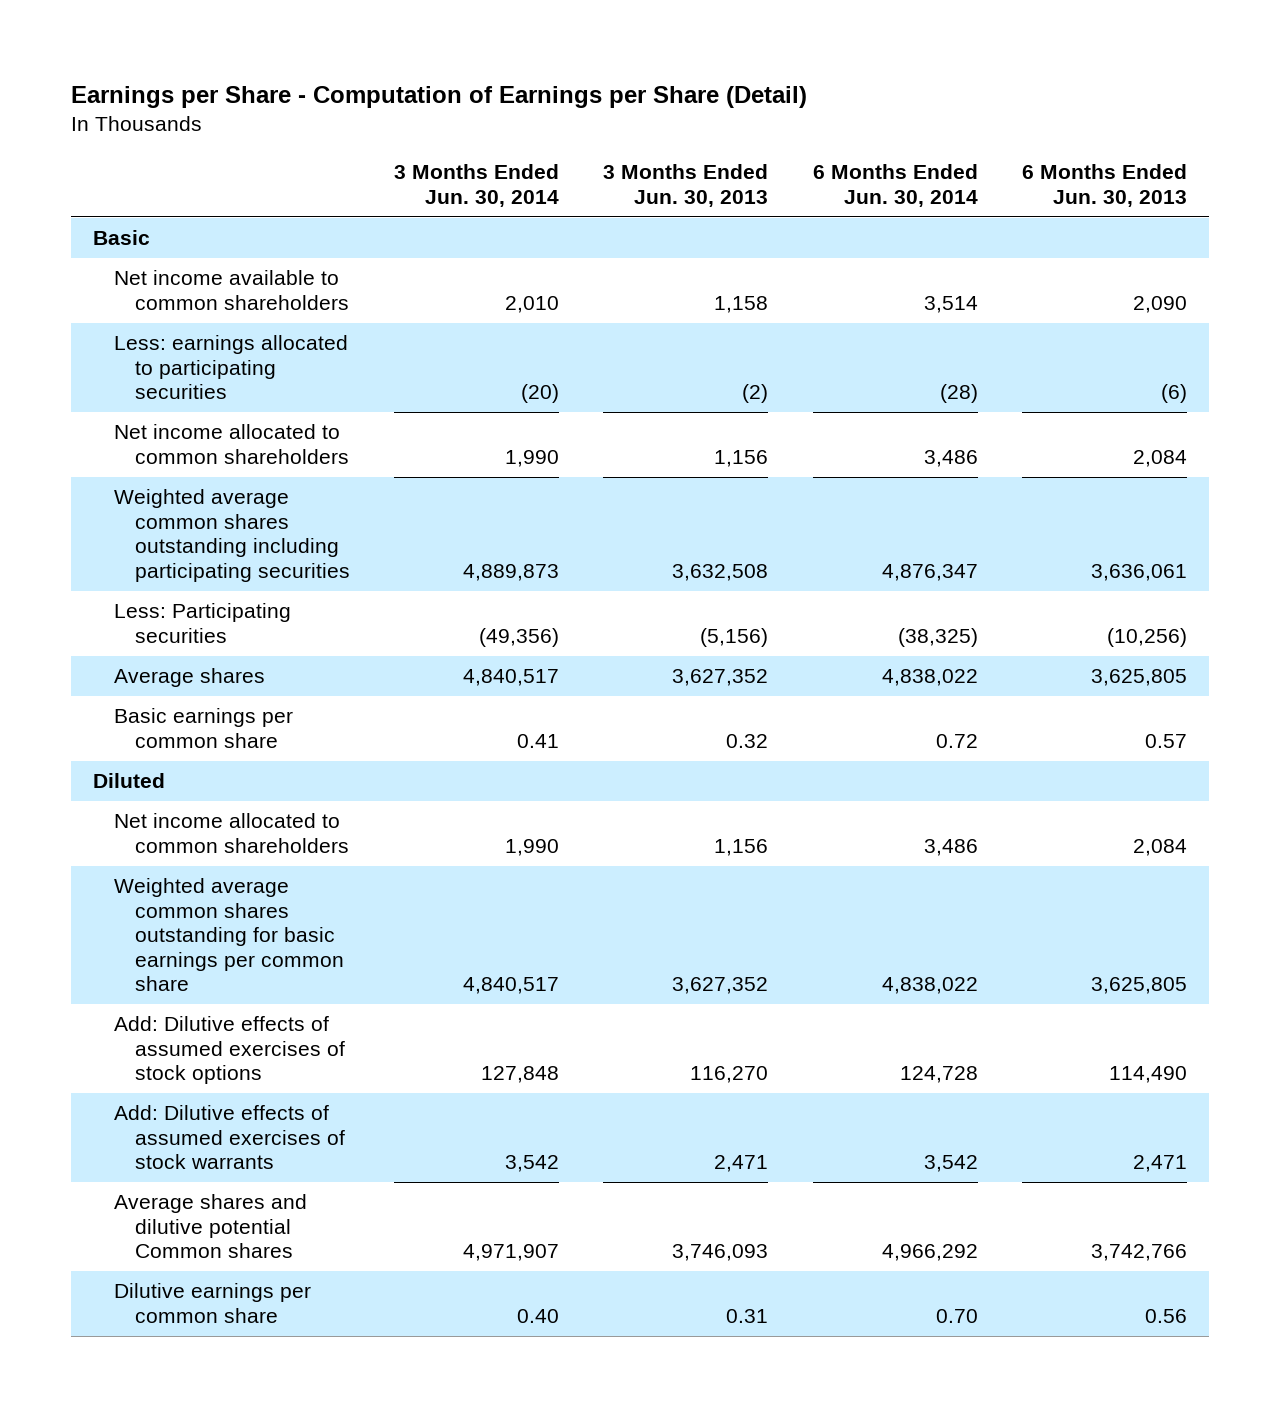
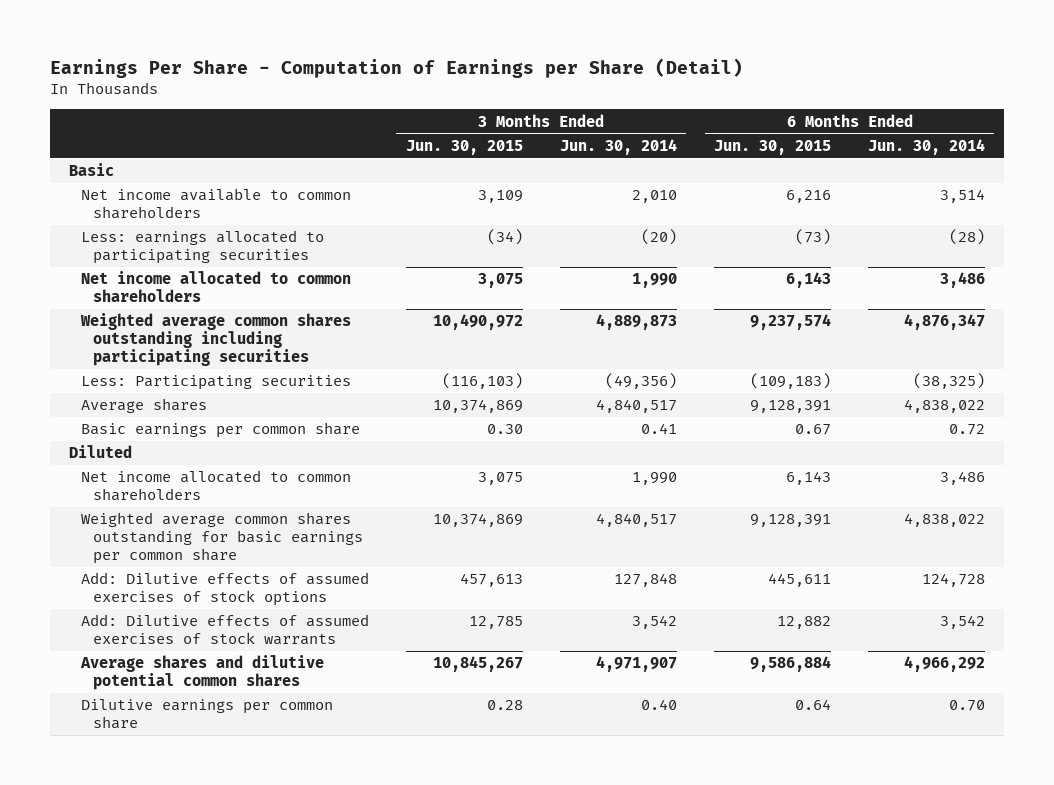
- Earnings per Share - Computation of Earnings per Share (Detail)
+ Earnings Per Share - Computation of Earnings per Share (Detail)
- | 3 Months Ended Jun. 30, 2014 | 3 Months Ended Jun. 30, 2013 | 6 Months Ended Jun. 30, 2014 | 6 Months Ended Jun. 30, 2013
+ | 3 Months Ended Jun. 30, 2015 | 3 Months Ended Jun. 30, 2014 | 6 Months Ended Jun. 30, 2015 | 6 Months Ended Jun. 30, 2014
- Average shares and dilutive potential Common shares | 4,971,907 | 3,746,093 | 4,966,292 | 3,742,766
+ Average shares and dilutive potential common shares | 10,845,267 | 4,971,907 | 9,586,884 | 4,966,292

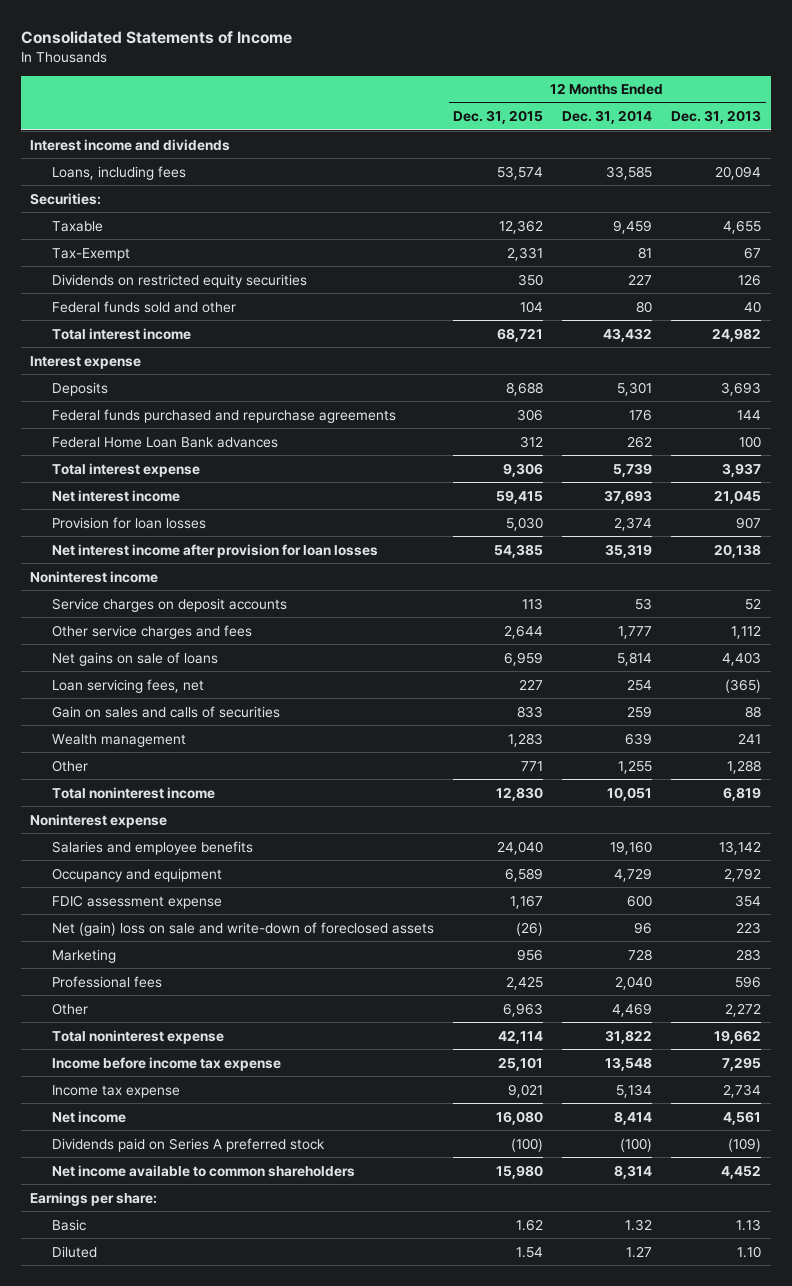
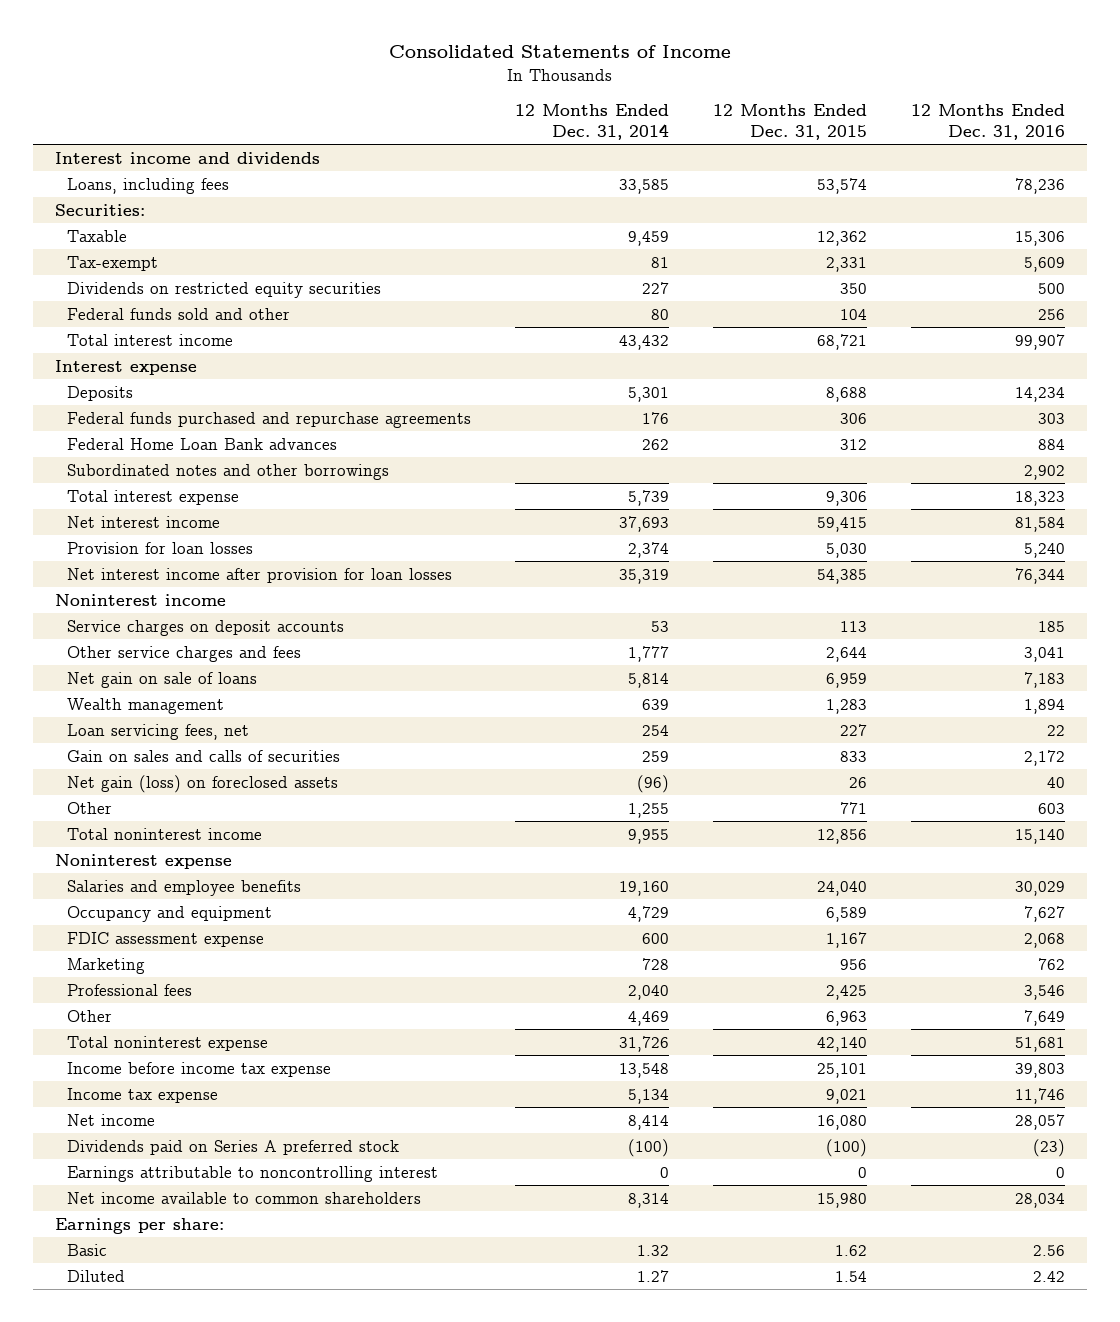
- | 12 Months Ended Dec. 31, 2015 | 12 Months Ended Dec. 31, 2014 | 12 Months Ended Dec. 31, 2013
+ | 12 Months Ended Dec. 31, 2014 | 12 Months Ended Dec. 31, 2015 | 12 Months Ended Dec. 31, 2016
- Tax-Exempt | 2,331 | 81 | 67
+ Tax-exempt | 81 | 2,331 | 5,609
+ Subordinated notes and other borrowings | | | 2,902
- Net gains on sale of loans | 6,959 | 5,814 | 4,403
+ Net gain on sale of loans | 5,814 | 6,959 | 7,183
moved up: Wealth management | 639 | 1,283 | 1,894
+ Net gain (loss) on foreclosed assets | (96) | 26 | 40
- Total noninterest income | 12,830 | 10,051 | 6,819
+ Total noninterest income | 9,955 | 12,856 | 15,140
- Net (gain) loss on sale and write-down of foreclosed assets | (26) | 96 | 223
- Total noninterest expense | 42,114 | 31,822 | 19,662
+ Total noninterest expense | 31,726 | 42,140 | 51,681
+ Earnings attributable to noncontrolling interest | 0 | 0 | 0

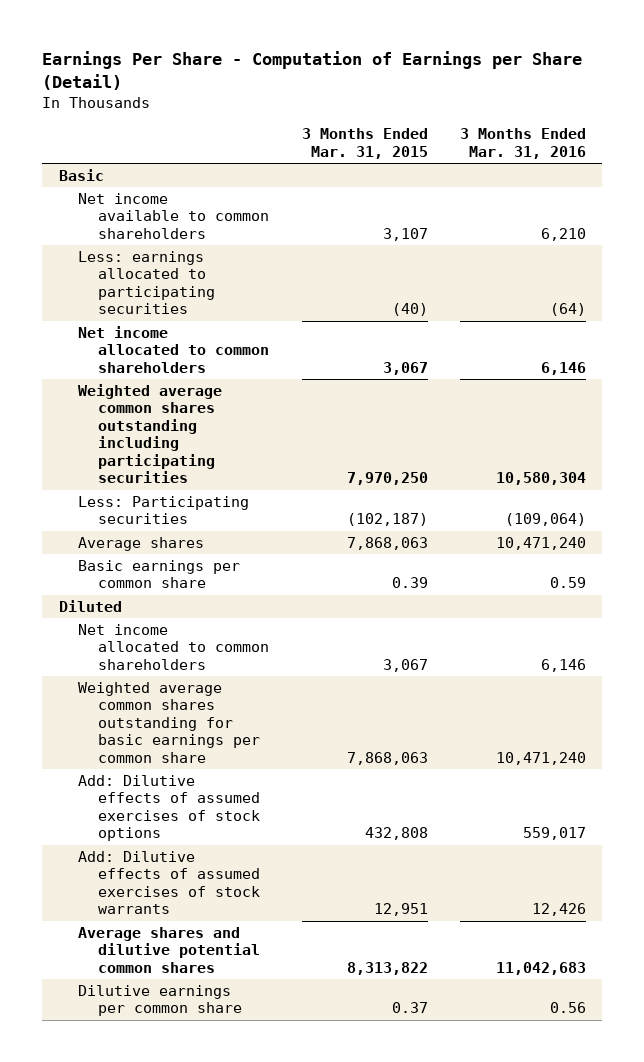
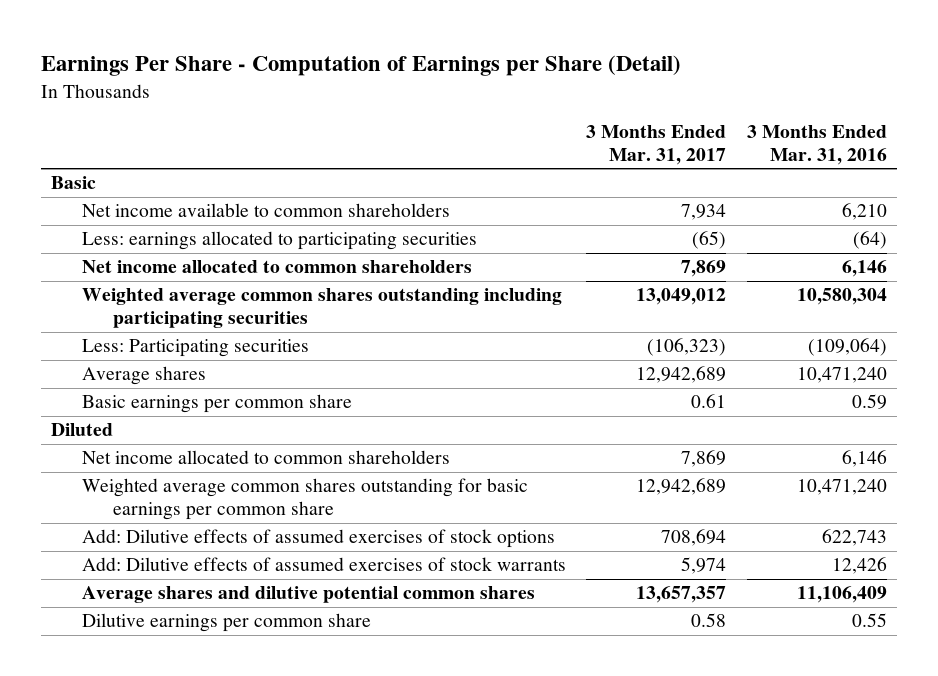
- | 3 Months Ended Mar. 31, 2015 | 3 Months Ended Mar. 31, 2016
+ | 3 Months Ended Mar. 31, 2017 | 3 Months Ended Mar. 31, 2016
- Add: Dilutive effects of assumed exercises of stock options | 432,808 | 559,017
+ Add: Dilutive effects of assumed exercises of stock options | 708,694 | 622,743
- Average shares and dilutive potential common shares | 8,313,822 | 11,042,683
- Dilutive earnings per common share | 0.37 | 0.56
+ Average shares and dilutive potential common shares | 13,657,357 | 11,106,409
+ Dilutive earnings per common share | 0.58 | 0.55

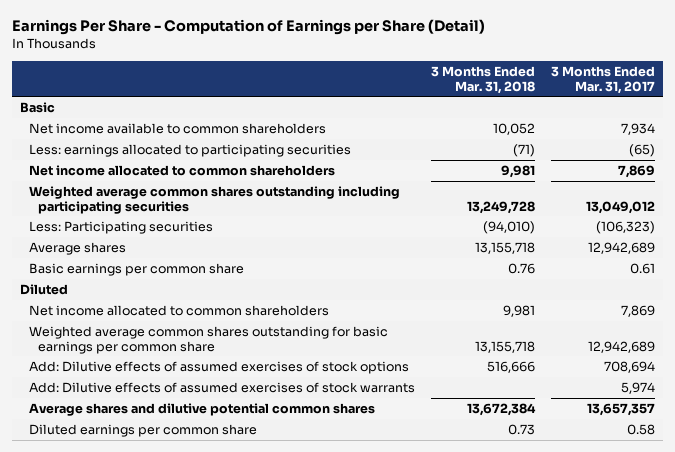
- | 3 Months Ended Mar. 31, 2017 | 3 Months Ended Mar. 31, 2016
+ | 3 Months Ended Mar. 31, 2018 | 3 Months Ended Mar. 31, 2017
- Dilutive earnings per common share | 0.58 | 0.55
+ Diluted earnings per common share | 0.73 | 0.58

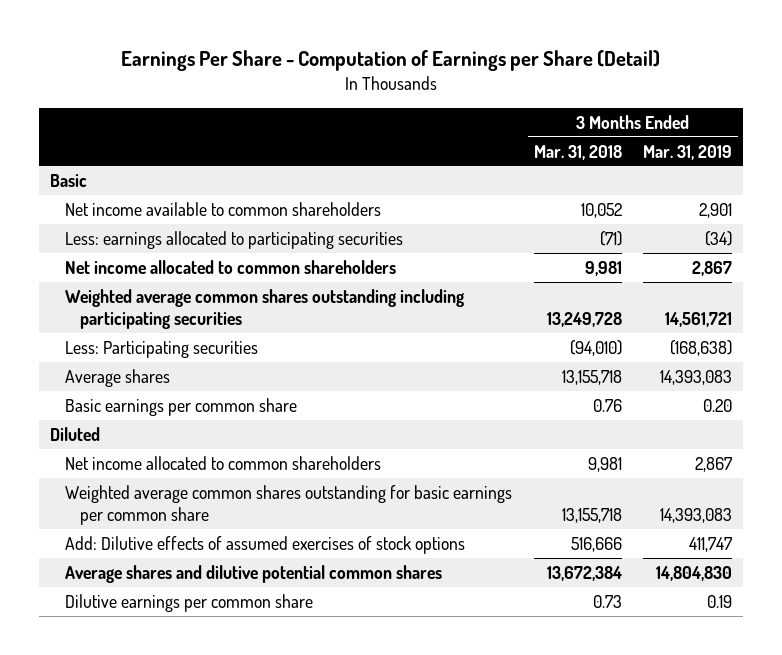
- | 3 Months Ended Mar. 31, 2018 | 3 Months Ended Mar. 31, 2017
+ | 3 Months Ended Mar. 31, 2018 | 3 Months Ended Mar. 31, 2019
- Add: Dilutive effects of assumed exercises of stock warrants | | 5,974
- Diluted earnings per common share | 0.73 | 0.58
+ Dilutive earnings per common share | 0.73 | 0.19

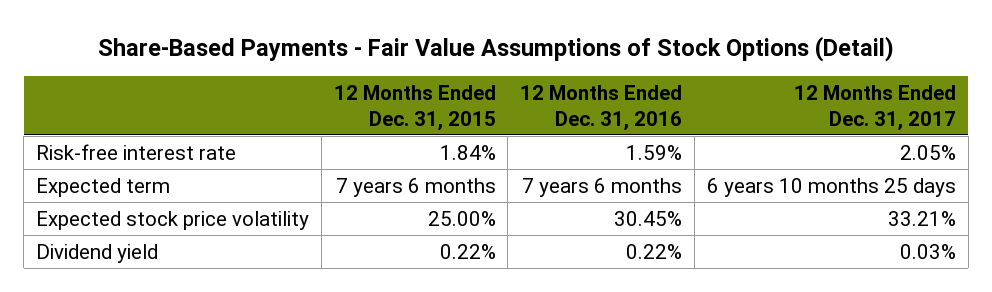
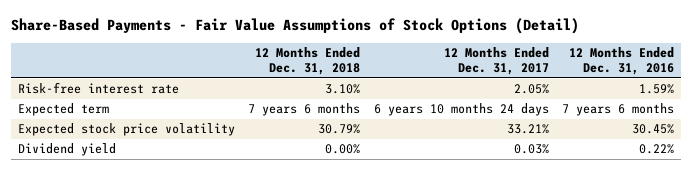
- | 12 Months Ended Dec. 31, 2015 | 12 Months Ended Dec. 31, 2016 | 12 Months Ended Dec. 31, 2017
+ | 12 Months Ended Dec. 31, 2018 | 12 Months Ended Dec. 31, 2017 | 12 Months Ended Dec. 31, 2016
- Expected term | 7 years 6 months | 7 years 6 months | 6 years 10 months 25 days
+ Expected term | 7 years 6 months | 6 years 10 months 24 days | 7 years 6 months

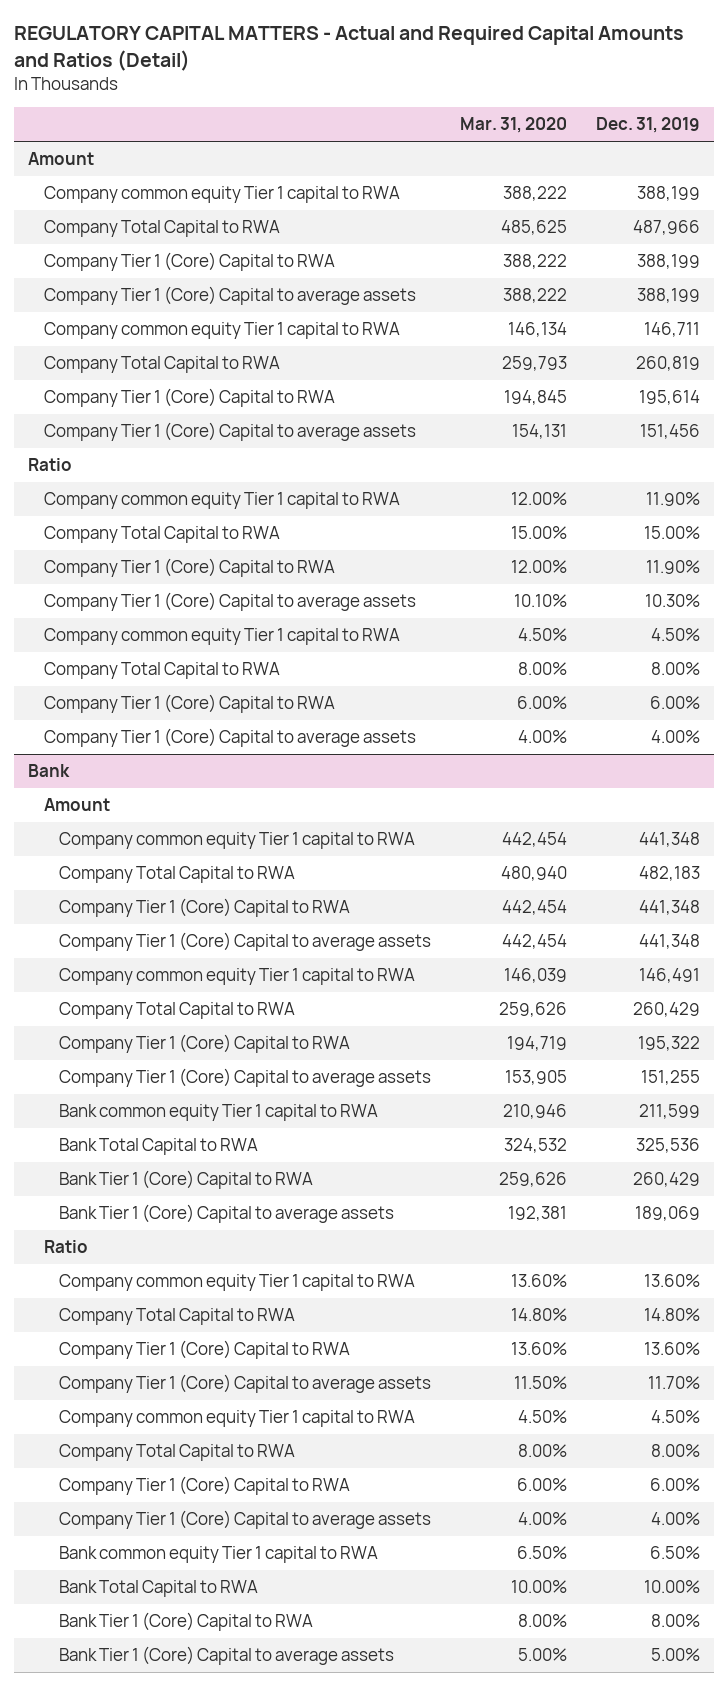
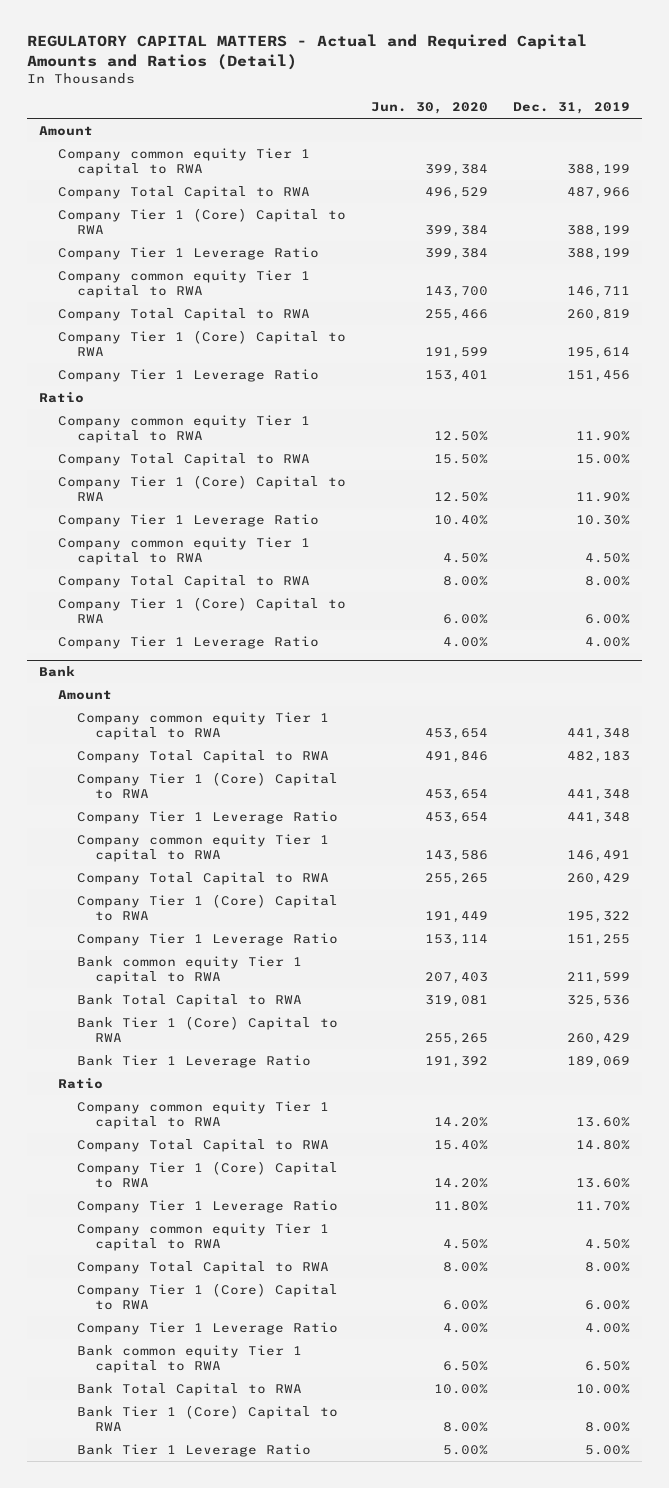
- | Mar. 31, 2020 | Dec. 31, 2019
+ | Jun. 30, 2020 | Dec. 31, 2019
- Company Tier 1 (Core) Capital to average assets | 388,222 | 388,199
+ Company Tier 1 Leverage Ratio | 399,384 | 388,199
- Company Tier 1 (Core) Capital to average assets | 154,131 | 151,456
+ Company Tier 1 Leverage Ratio | 153,401 | 151,456
- Company Tier 1 (Core) Capital to average assets | 10.10% | 10.30%
+ Company Tier 1 Leverage Ratio | 10.40% | 10.30%
- Company Tier 1 (Core) Capital to average assets | 4.00% | 4.00%
+ Company Tier 1 Leverage Ratio | 4.00% | 4.00%
@ Bank
- Company Tier 1 (Core) Capital to average assets | 442,454 | 441,348
+ Company Tier 1 Leverage Ratio | 453,654 | 441,348
- Company Tier 1 (Core) Capital to average assets | 153,905 | 151,255
+ Company Tier 1 Leverage Ratio | 153,114 | 151,255
- Bank Tier 1 (Core) Capital to average assets | 192,381 | 189,069
+ Bank Tier 1 Leverage Ratio | 191,392 | 189,069
- Company Tier 1 (Core) Capital to average assets | 11.50% | 11.70%
+ Company Tier 1 Leverage Ratio | 11.80% | 11.70%
- Company Tier 1 (Core) Capital to average assets | 4.00% | 4.00%
+ Company Tier 1 Leverage Ratio | 4.00% | 4.00%
- Bank Tier 1 (Core) Capital to average assets | 5.00% | 5.00%
+ Bank Tier 1 Leverage Ratio | 5.00% | 5.00%

